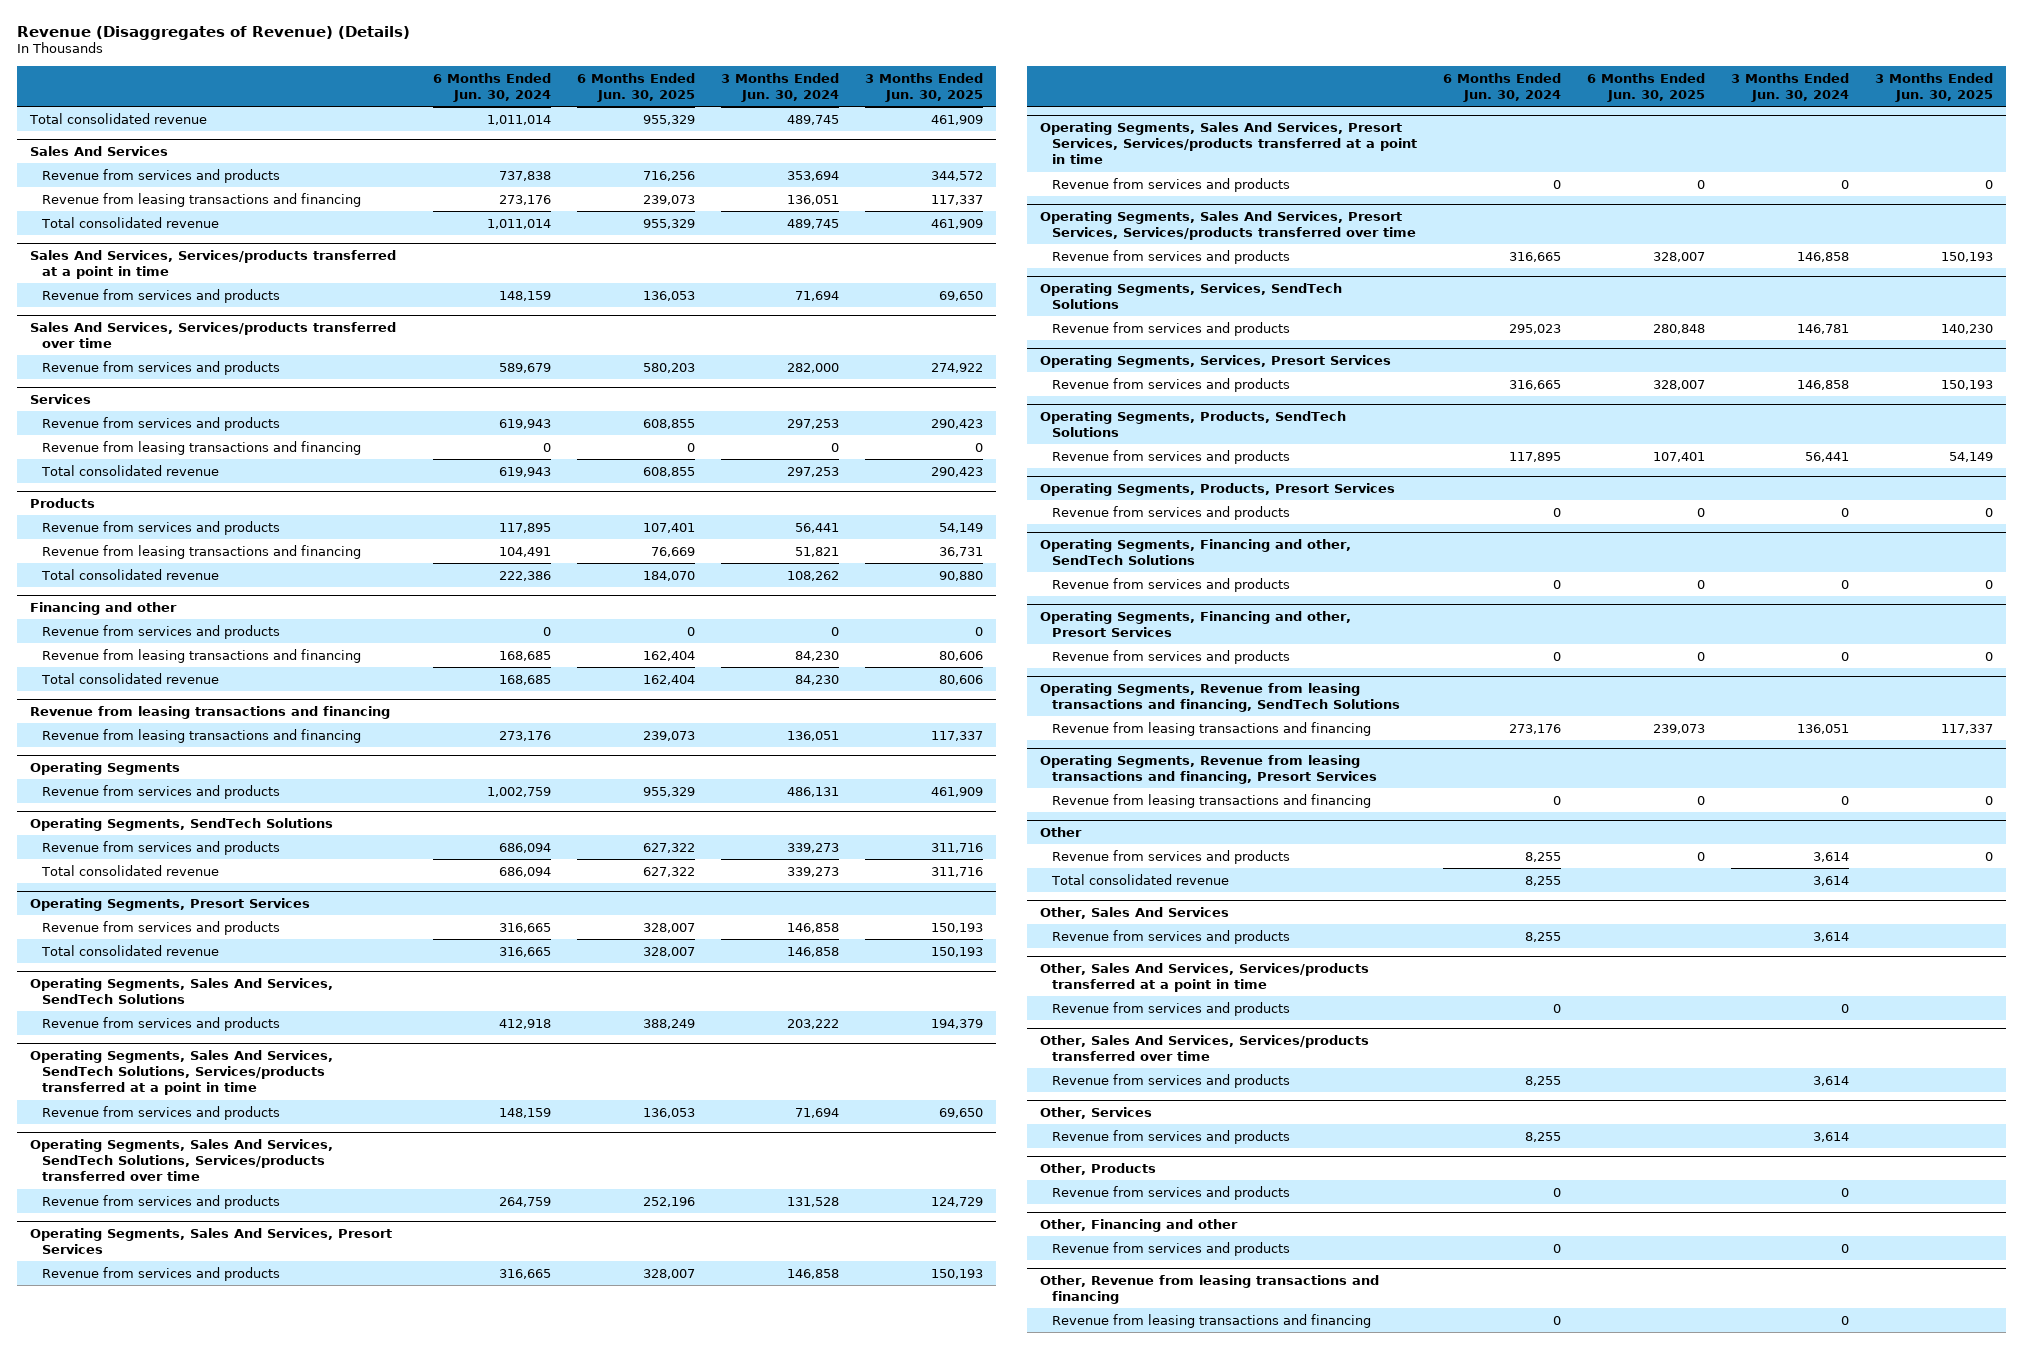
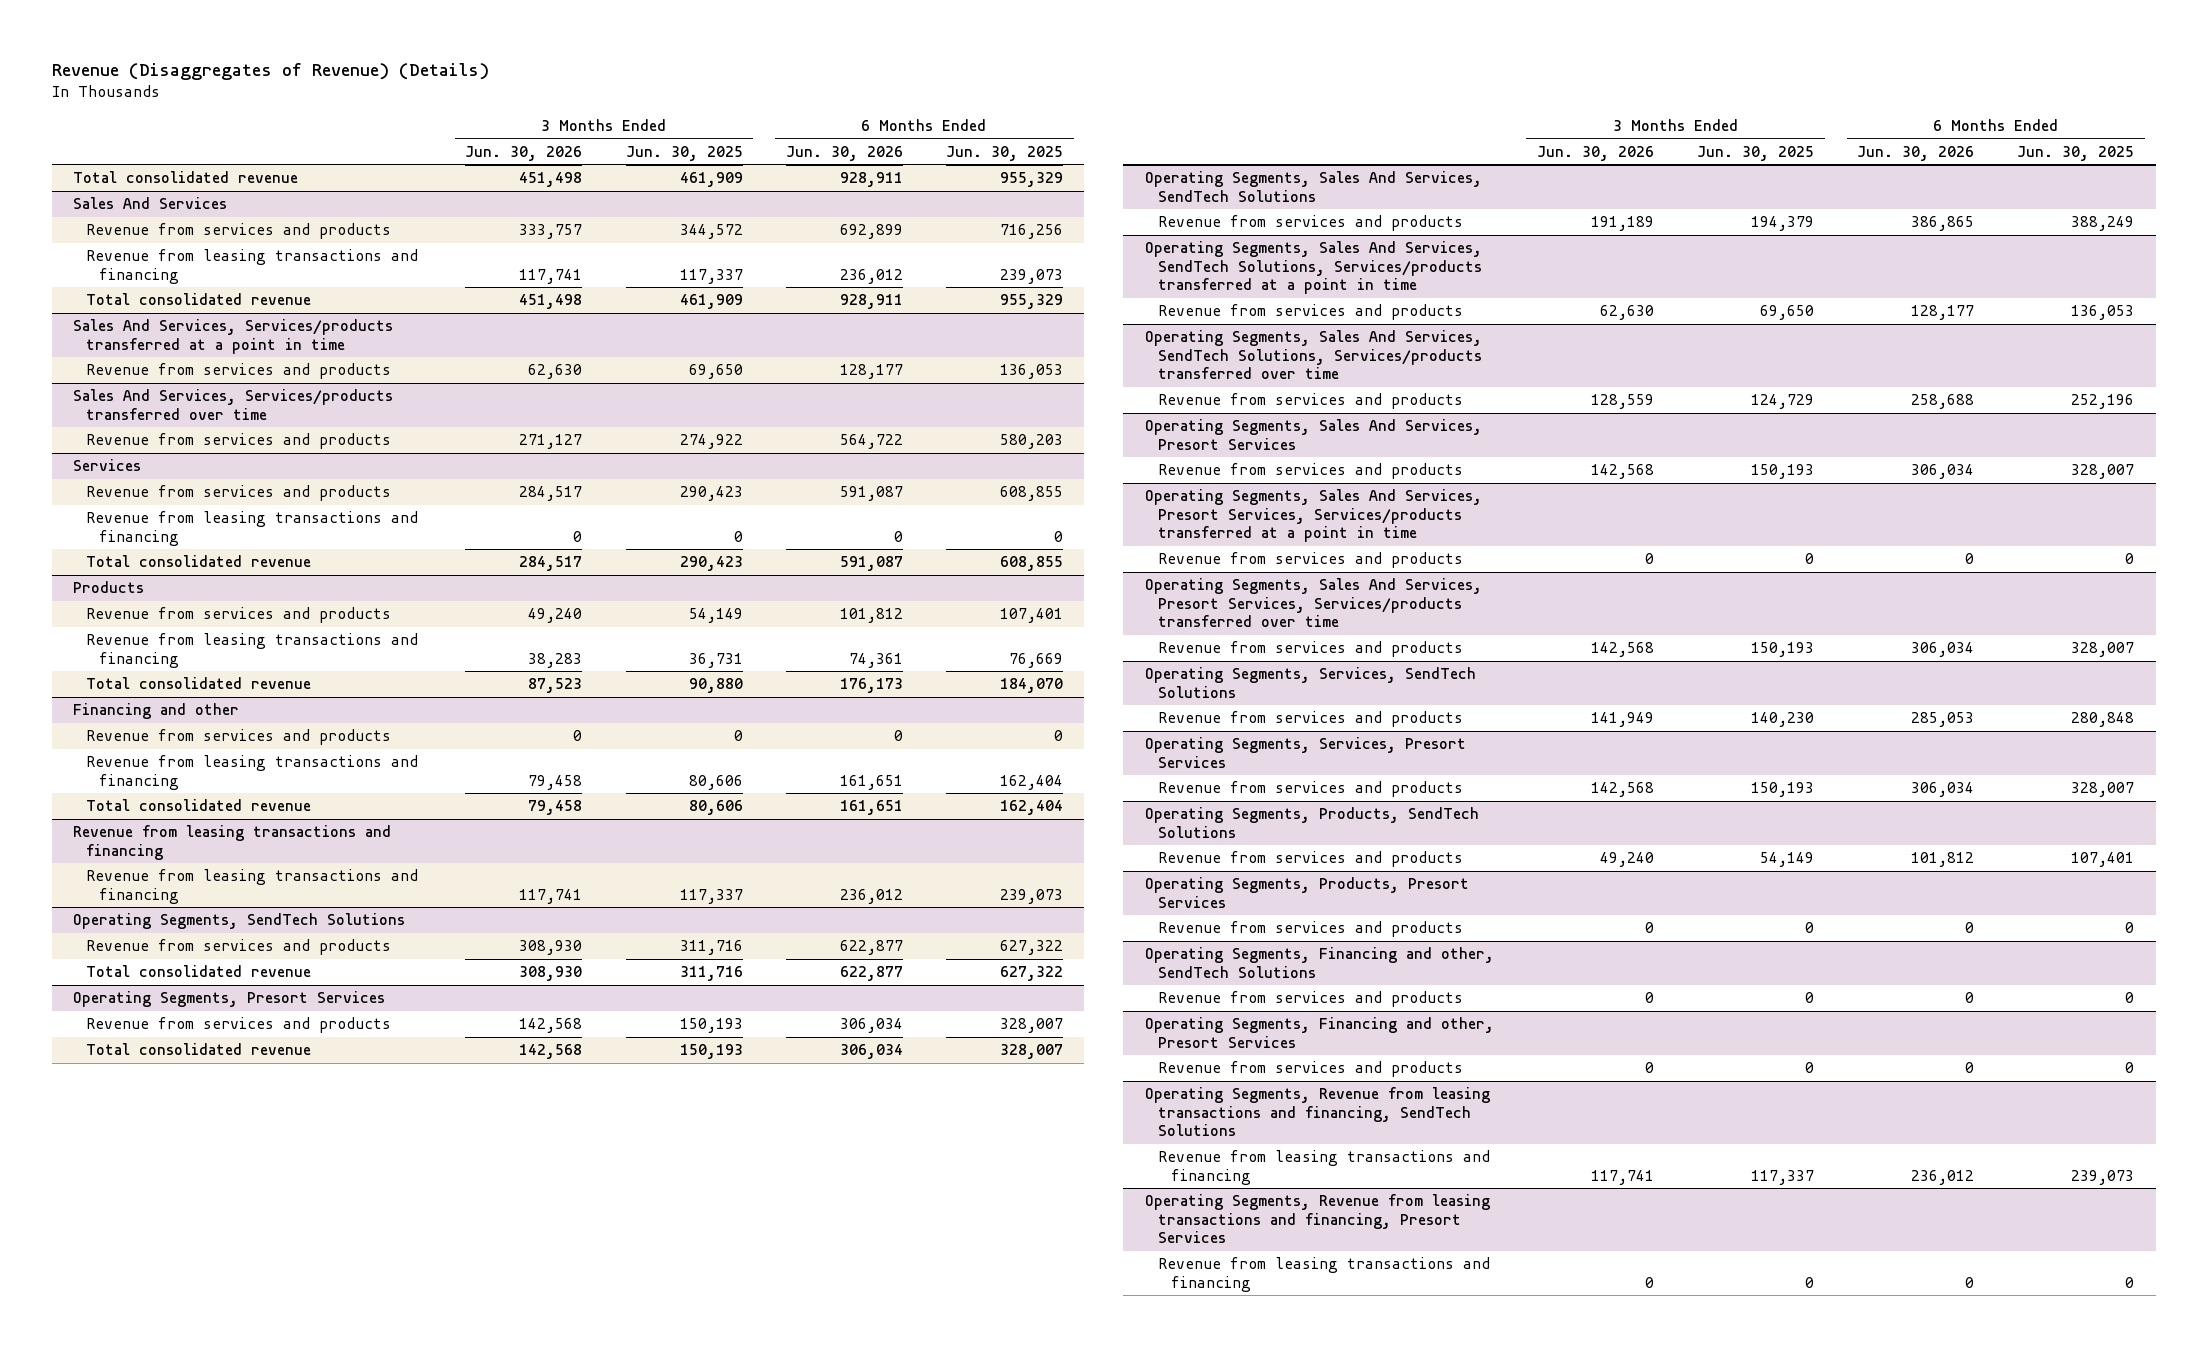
- | 6 Months Ended Jun. 30, 2024 | 6 Months Ended Jun. 30, 2025 | 3 Months Ended Jun. 30, 2024 | 3 Months Ended Jun. 30, 2025
+ | 3 Months Ended Jun. 30, 2026 | 3 Months Ended Jun. 30, 2025 | 6 Months Ended Jun. 30, 2026 | 6 Months Ended Jun. 30, 2025
- Operating Segments
- Revenue from services and products | 1,002,759 | 955,329 | 486,131 | 461,909
- Other
- Revenue from services and products | 8,255 | 0 | 3,614 | 0
- Total consolidated revenue | 8,255 | | 3,614 |
- Other, Sales And Services
- Revenue from services and products | 8,255 | | 3,614 |
- Other, Sales And Services, Services/products transferred at a point in time
- Revenue from services and products | 0 | | 0 |
- Other, Sales And Services, Services/products transferred over time
- Revenue from services and products | 8,255 | | 3,614 |
- Other, Services
- Revenue from services and products | 8,255 | | 3,614 |
- Other, Products
- Revenue from services and products | 0 | | 0 |
- Other, Financing and other
- Revenue from services and products | 0 | | 0 |
- Other, Revenue from leasing transactions and financing
- Revenue from leasing transactions and financing | 0 | | 0 |

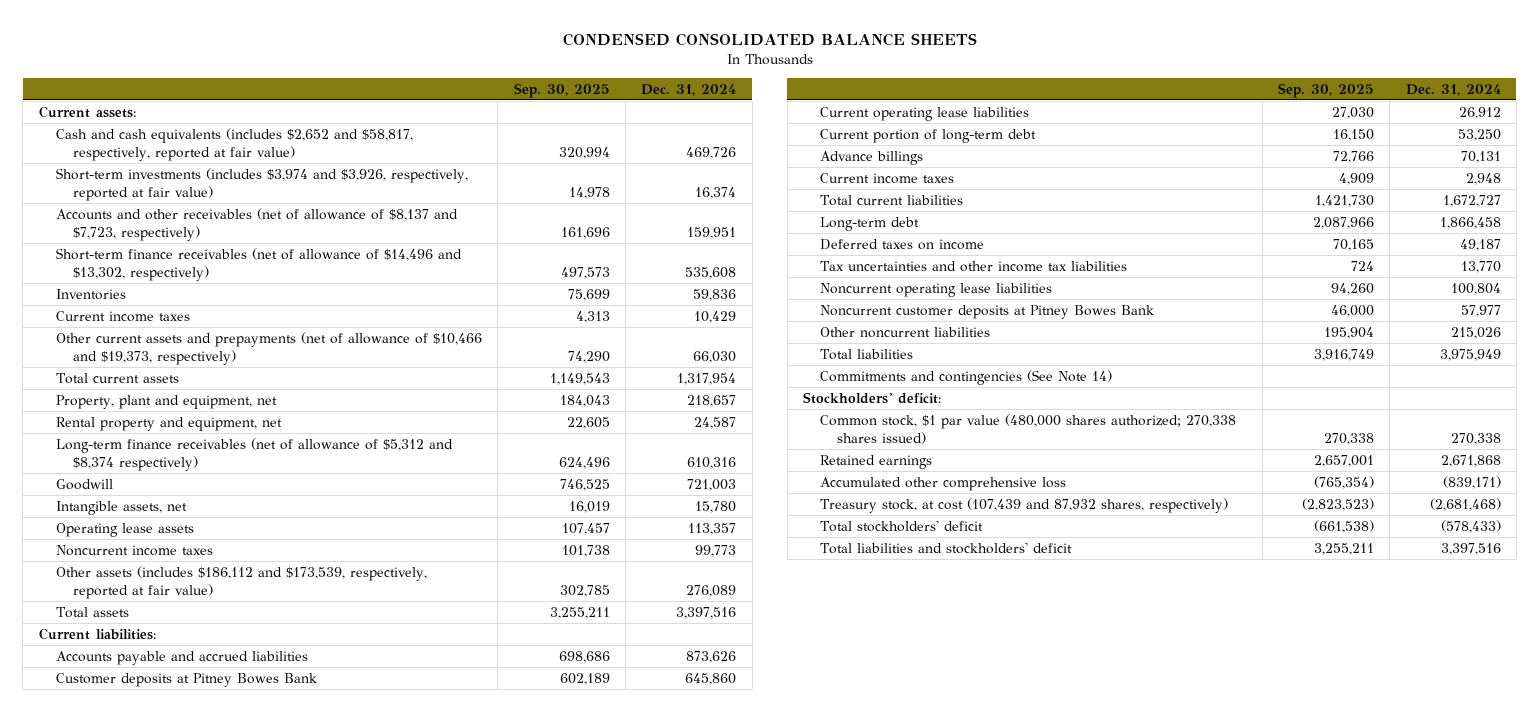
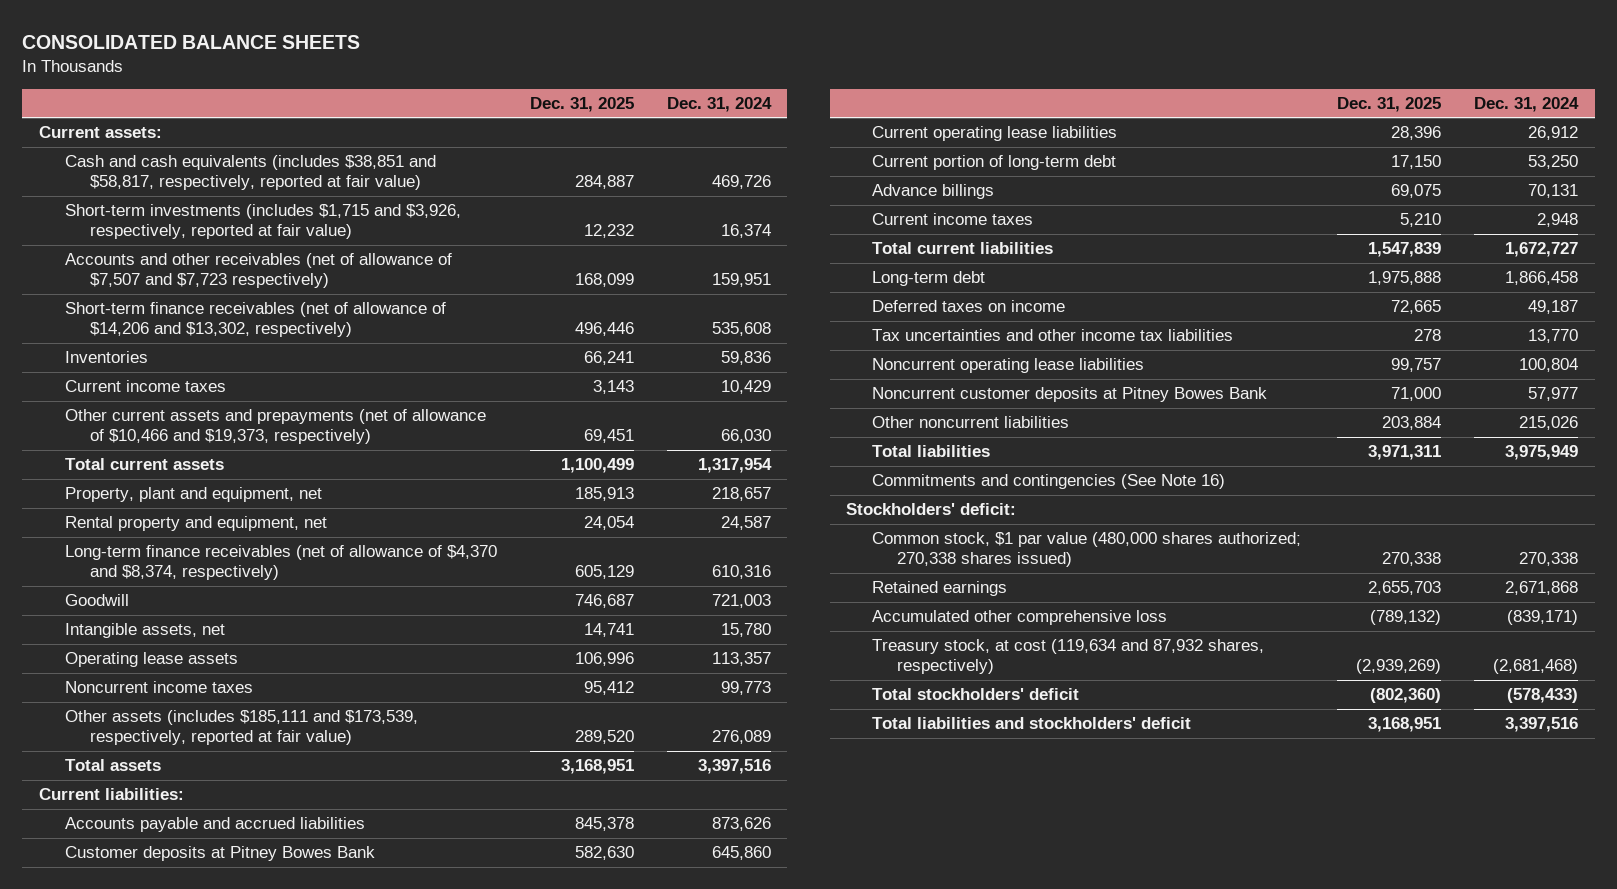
- CONDENSED CONSOLIDATED BALANCE SHEETS
+ CONSOLIDATED BALANCE SHEETS
- | Sep. 30, 2025 | Dec. 31, 2024
+ | Dec. 31, 2025 | Dec. 31, 2024
- Cash and cash equivalents (includes $2,652 and $58,817, respectively, reported at fair value) | 320,994 | 469,726
- Short-term investments (includes $3,974 and $3,926, respectively, reported at fair value) | 14,978 | 16,374
- Accounts and other receivables (net of allowance of $8,137 and $7,723, respectively) | 161,696 | 159,951
- Short-term finance receivables (net of allowance of $14,496 and $13,302, respectively) | 497,573 | 535,608
+ Cash and cash equivalents (includes $38,851 and $58,817, respectively, reported at fair value) | 284,887 | 469,726
+ Short-term investments (includes $1,715 and $3,926, respectively, reported at fair value) | 12,232 | 16,374
+ Accounts and other receivables (net of allowance of $7,507 and $7,723 respectively) | 168,099 | 159,951
+ Short-term finance receivables (net of allowance of $14,206 and $13,302, respectively) | 496,446 | 535,608
- Long-term finance receivables (net of allowance of $5,312 and $8,374 respectively) | 624,496 | 610,316
+ Long-term finance receivables (net of allowance of $4,370 and $8,374, respectively) | 605,129 | 610,316
- Other assets (includes $186,112 and $173,539, respectively, reported at fair value) | 302,785 | 276,089
+ Other assets (includes $185,111 and $173,539, respectively, reported at fair value) | 289,520 | 276,089
- Commitments and contingencies (See Note 14)
+ Commitments and contingencies (See Note 16)
- Treasury stock, at cost (107,439 and 87,932 shares, respectively) | (2,823,523) | (2,681,468)
+ Treasury stock, at cost (119,634 and 87,932 shares, respectively) | (2,939,269) | (2,681,468)

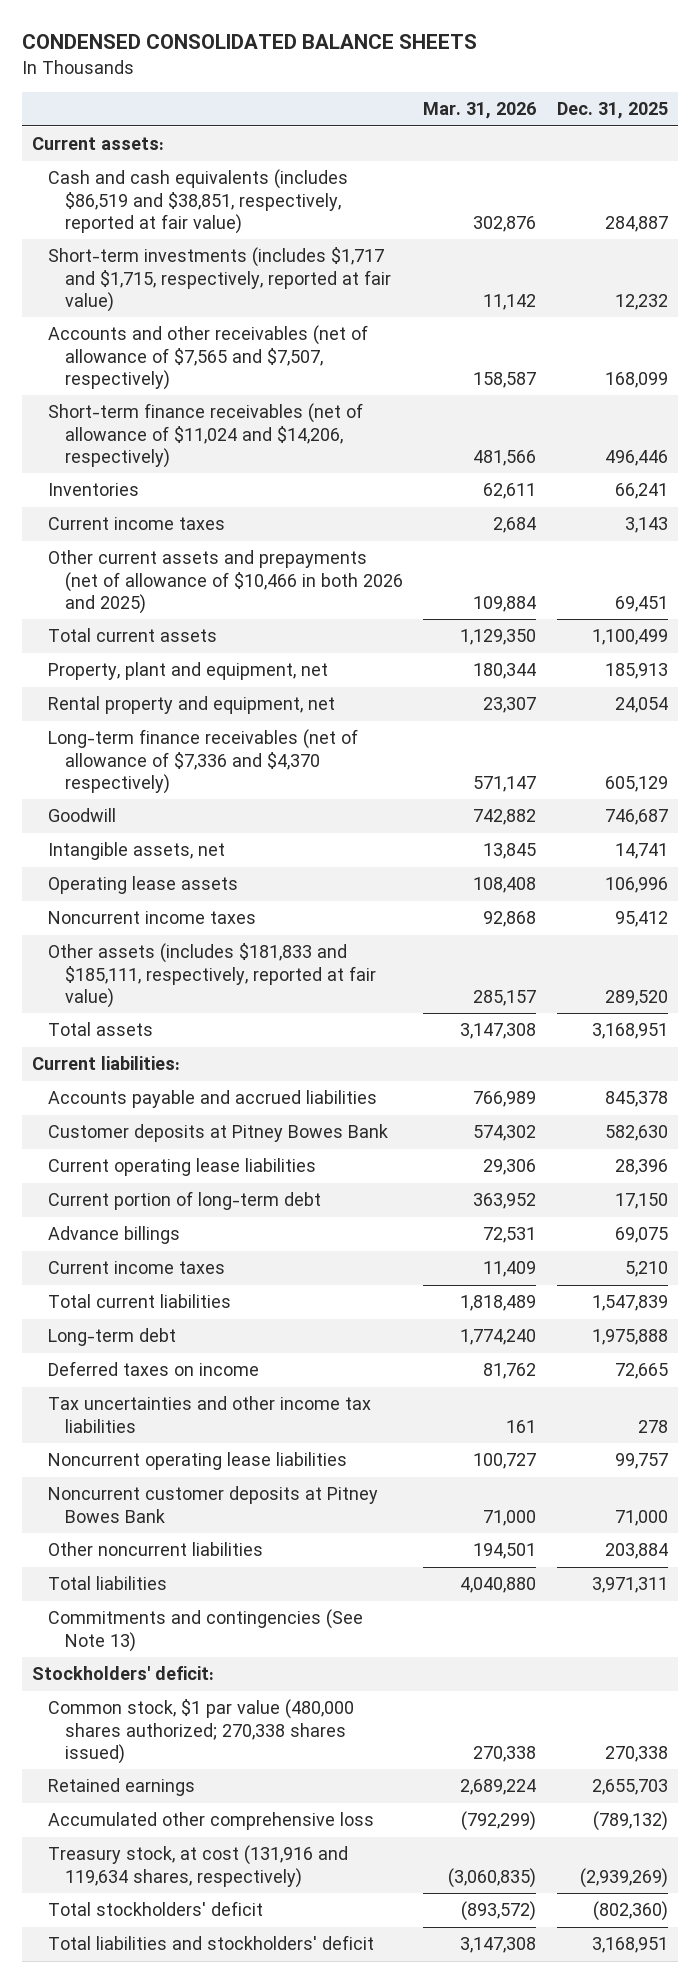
- CONSOLIDATED BALANCE SHEETS
+ CONDENSED CONSOLIDATED BALANCE SHEETS
- | Dec. 31, 2025 | Dec. 31, 2024
+ | Mar. 31, 2026 | Dec. 31, 2025
- Cash and cash equivalents (includes $38,851 and $58,817, respectively, reported at fair value) | 284,887 | 469,726
- Short-term investments (includes $1,715 and $3,926, respectively, reported at fair value) | 12,232 | 16,374
- Accounts and other receivables (net of allowance of $7,507 and $7,723 respectively) | 168,099 | 159,951
- Short-term finance receivables (net of allowance of $14,206 and $13,302, respectively) | 496,446 | 535,608
+ Cash and cash equivalents (includes $86,519 and $38,851, respectively, reported at fair value) | 302,876 | 284,887
+ Short-term investments (includes $1,717 and $1,715, respectively, reported at fair value) | 11,142 | 12,232
+ Accounts and other receivables (net of allowance of $7,565 and $7,507, respectively) | 158,587 | 168,099
+ Short-term finance receivables (net of allowance of $11,024 and $14,206, respectively) | 481,566 | 496,446
- Other current assets and prepayments (net of allowance of $10,466 and $19,373, respectively) | 69,451 | 66,030
+ Other current assets and prepayments (net of allowance of $10,466 in both 2026 and 2025) | 109,884 | 69,451
- Long-term finance receivables (net of allowance of $4,370 and $8,374, respectively) | 605,129 | 610,316
+ Long-term finance receivables (net of allowance of $7,336 and $4,370 respectively) | 571,147 | 605,129
- Other assets (includes $185,111 and $173,539, respectively, reported at fair value) | 289,520 | 276,089
+ Other assets (includes $181,833 and $185,111, respectively, reported at fair value) | 285,157 | 289,520
- Commitments and contingencies (See Note 16)
+ Commitments and contingencies (See Note 13)
- Treasury stock, at cost (119,634 and 87,932 shares, respectively) | (2,939,269) | (2,681,468)
+ Treasury stock, at cost (131,916 and 119,634 shares, respectively) | (3,060,835) | (2,939,269)

